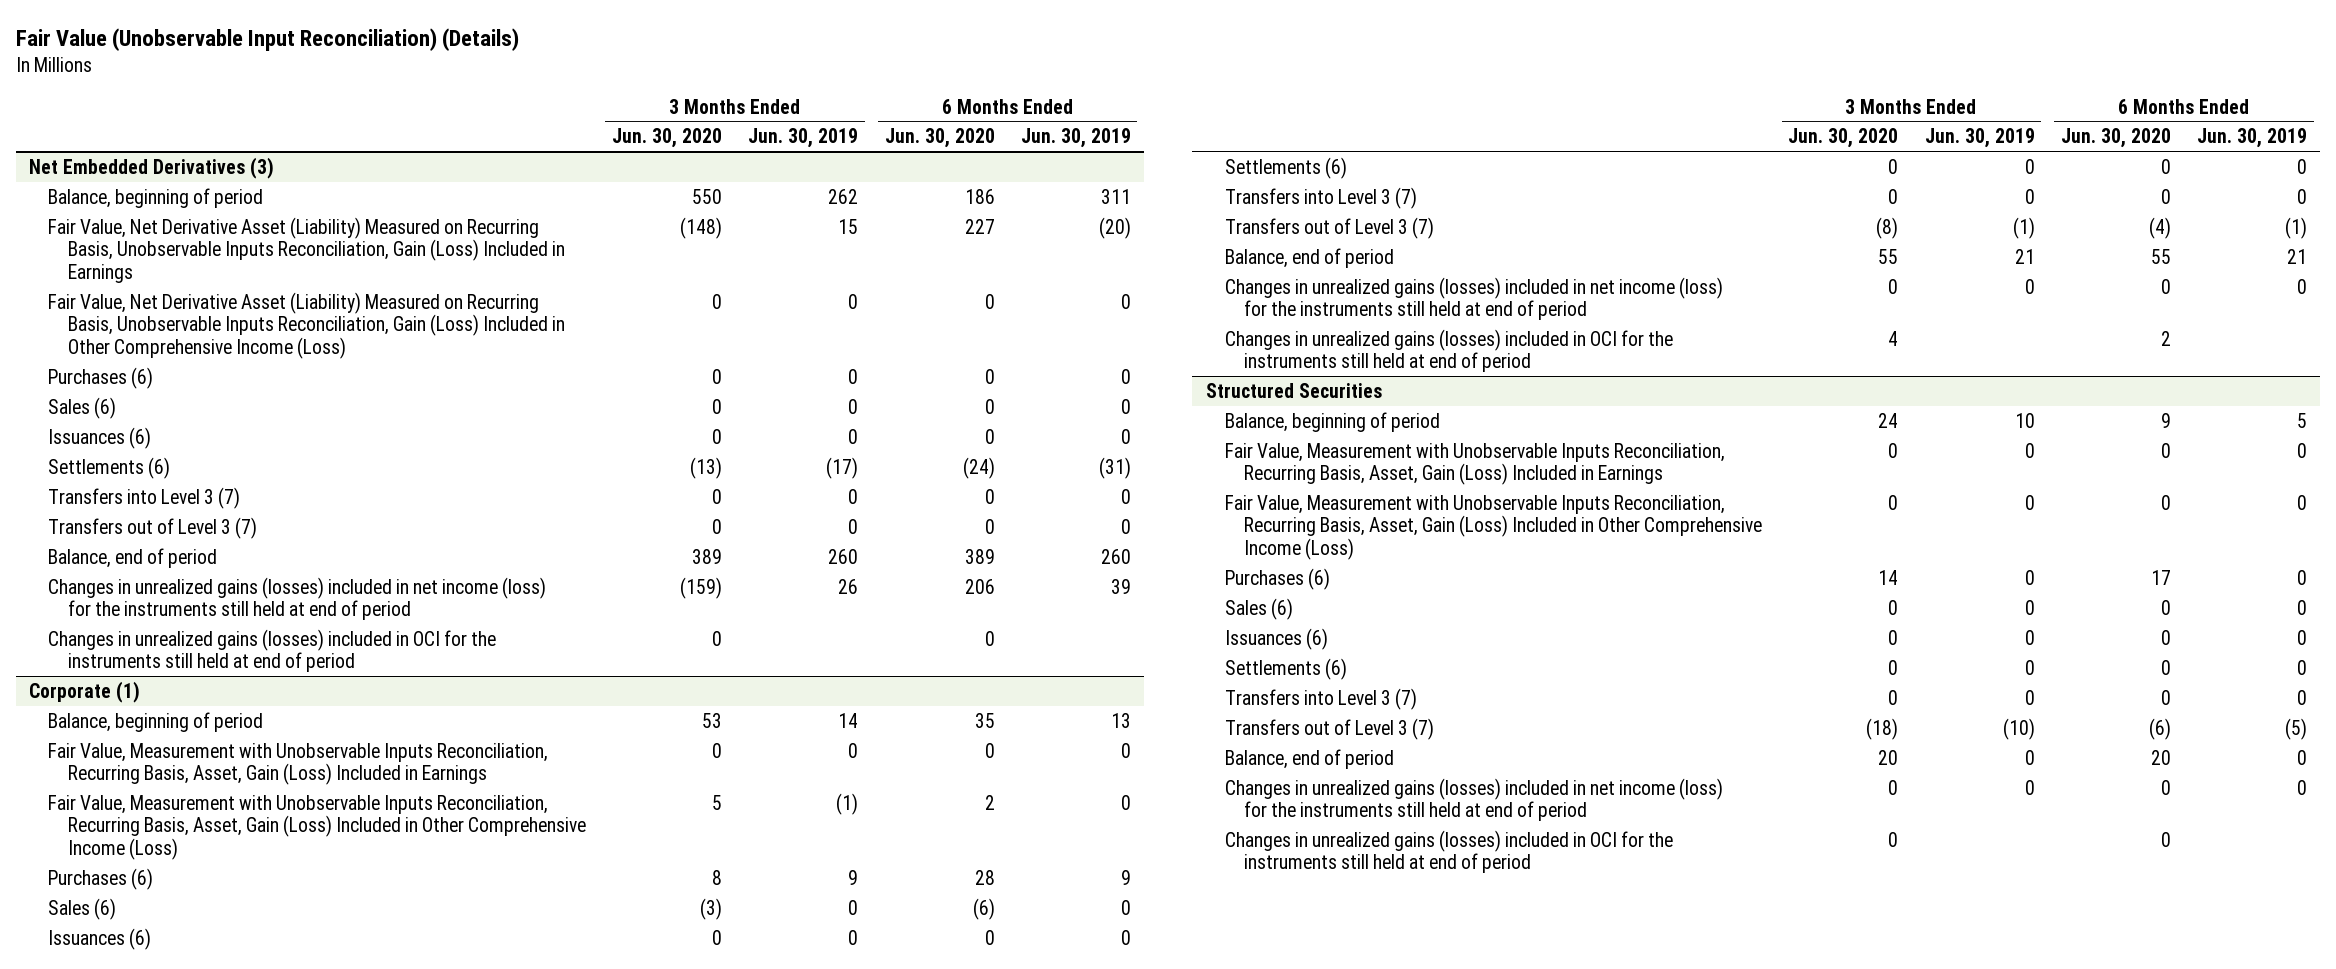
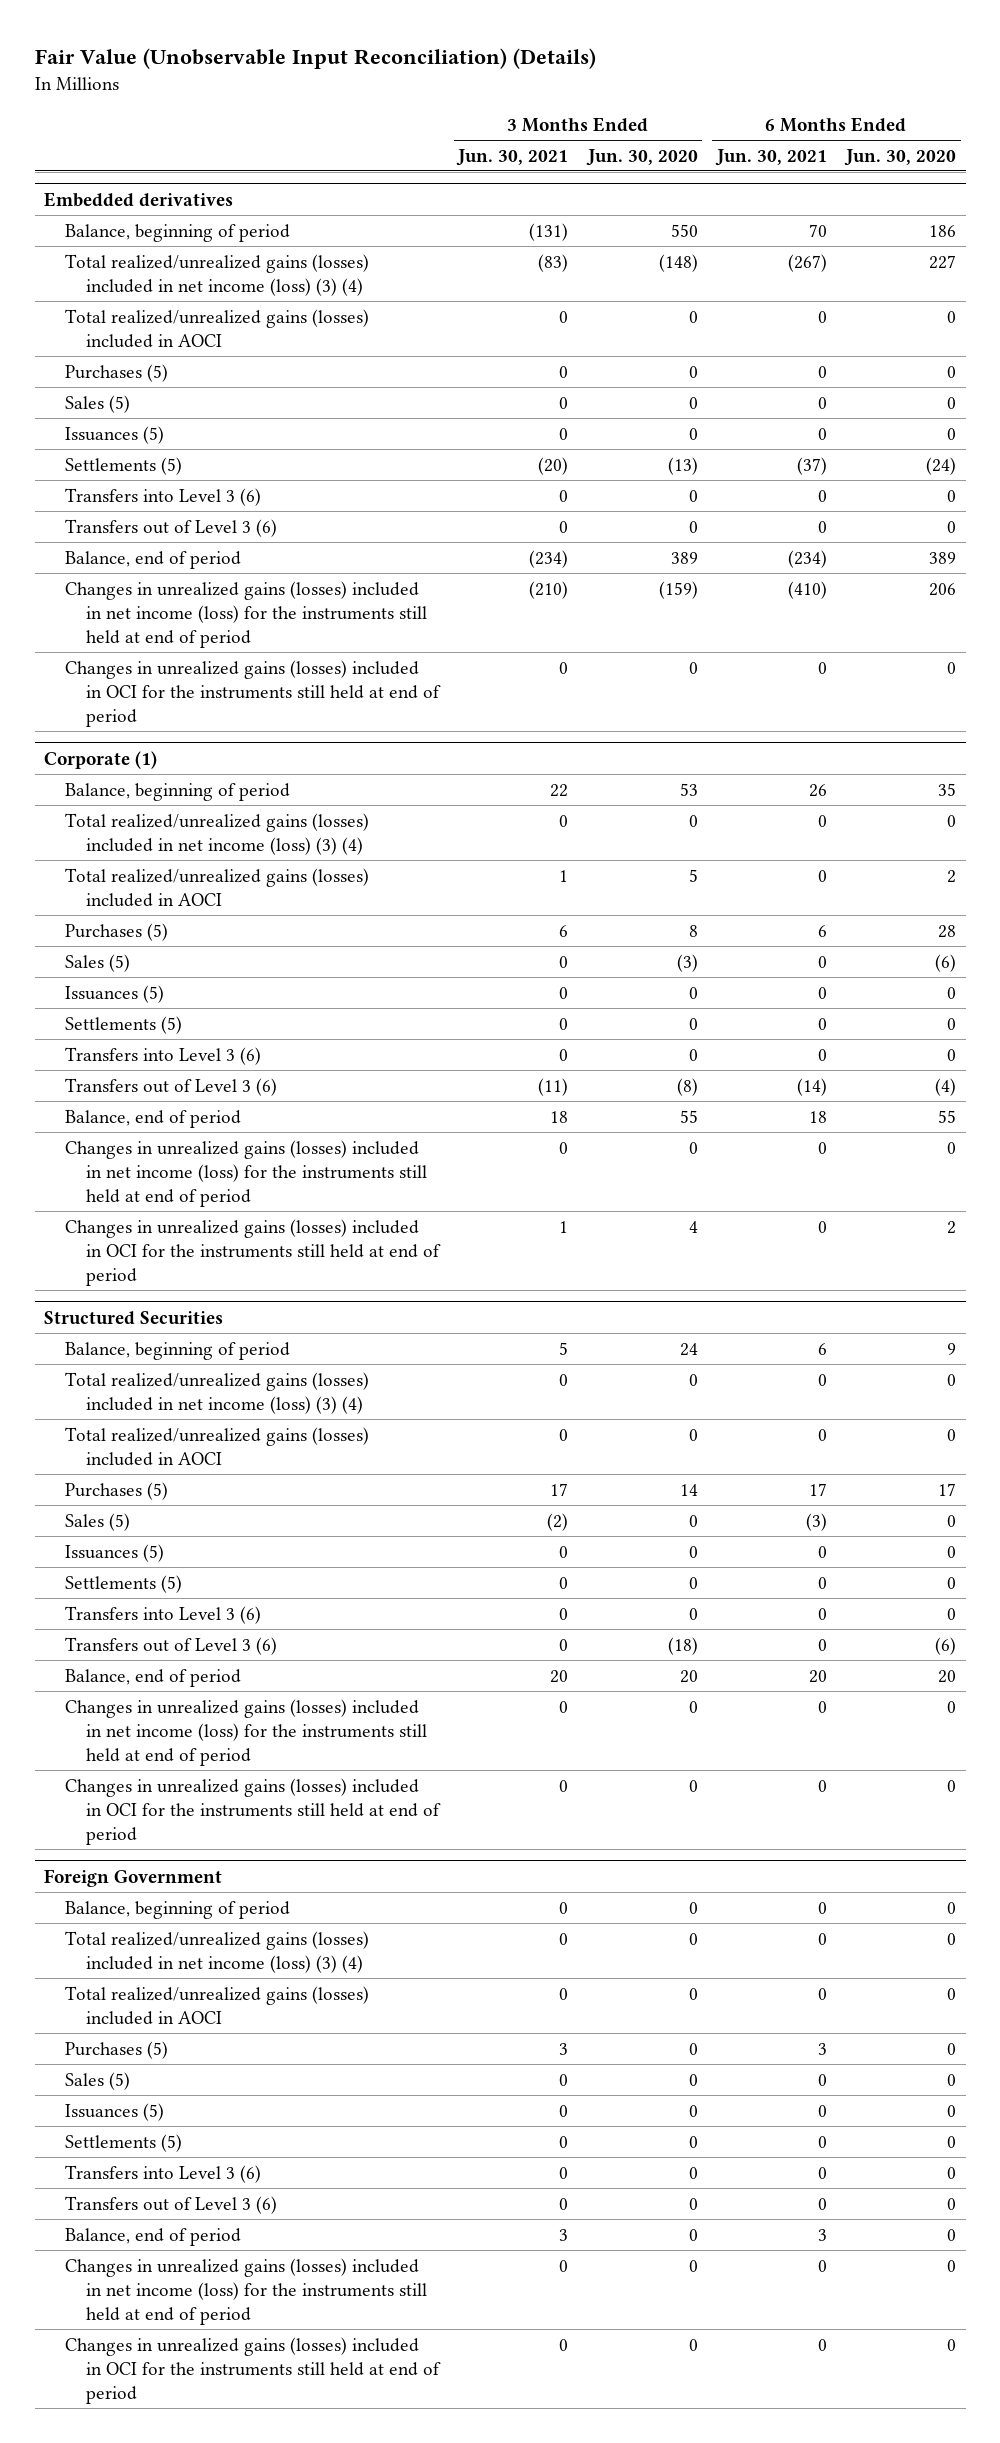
- | 3 Months Ended Jun. 30, 2020 | 3 Months Ended Jun. 30, 2019 | 6 Months Ended Jun. 30, 2020 | 6 Months Ended Jun. 30, 2019
+ | 3 Months Ended Jun. 30, 2021 | 3 Months Ended Jun. 30, 2020 | 6 Months Ended Jun. 30, 2021 | 6 Months Ended Jun. 30, 2020
- Net Embedded Derivatives (3)
+ Embedded derivatives
- Fair Value, Net Derivative Asset (Liability) Measured on Recurring Basis, Unobservable Inputs Reconciliation, Gain (Loss) Included in Earnings | (148) | 15 | 227 | (20)
- Fair Value, Net Derivative Asset (Liability) Measured on Recurring Basis, Unobservable Inputs Reconciliation, Gain (Loss) Included in Other Comprehensive Income (Loss) | 0 | 0 | 0 | 0
- Purchases (6) | 0 | 0 | 0 | 0
- Sales (6) | 0 | 0 | 0 | 0
- Issuances (6) | 0 | 0 | 0 | 0
- Settlements (6) | (13) | (17) | (24) | (31)
- Transfers into Level 3 (7) | 0 | 0 | 0 | 0
- Transfers out of Level 3 (7) | 0 | 0 | 0 | 0
+ Total realized/unrealized gains (losses) included in net income (loss) (3) (4) | (83) | (148) | (267) | 227
+ Total realized/unrealized gains (losses) included in AOCI | 0 | 0 | 0 | 0
+ Purchases (5) | 0 | 0 | 0 | 0
+ Sales (5) | 0 | 0 | 0 | 0
+ Issuances (5) | 0 | 0 | 0 | 0
+ Settlements (5) | (20) | (13) | (37) | (24)
+ Transfers into Level 3 (6) | 0 | 0 | 0 | 0
+ Transfers out of Level 3 (6) | 0 | 0 | 0 | 0
@ Corporate (1)
- Fair Value, Measurement with Unobservable Inputs Reconciliation, Recurring Basis, Asset, Gain (Loss) Included in Earnings | 0 | 0 | 0 | 0
- Fair Value, Measurement with Unobservable Inputs Reconciliation, Recurring Basis, Asset, Gain (Loss) Included in Other Comprehensive Income (Loss) | 5 | (1) | 2 | 0
- Purchases (6) | 8 | 9 | 28 | 9
- Sales (6) | (3) | 0 | (6) | 0
- Issuances (6) | 0 | 0 | 0 | 0
- Settlements (6) | 0 | 0 | 0 | 0
- Transfers into Level 3 (7) | 0 | 0 | 0 | 0
- Transfers out of Level 3 (7) | (8) | (1) | (4) | (1)
+ Total realized/unrealized gains (losses) included in net income (loss) (3) (4) | 0 | 0 | 0 | 0
+ Total realized/unrealized gains (losses) included in AOCI | 1 | 5 | 0 | 2
+ Purchases (5) | 6 | 8 | 6 | 28
+ Sales (5) | 0 | (3) | 0 | (6)
+ Issuances (5) | 0 | 0 | 0 | 0
+ Settlements (5) | 0 | 0 | 0 | 0
+ Transfers into Level 3 (6) | 0 | 0 | 0 | 0
+ Transfers out of Level 3 (6) | (11) | (8) | (14) | (4)
@ Structured Securities
- Fair Value, Measurement with Unobservable Inputs Reconciliation, Recurring Basis, Asset, Gain (Loss) Included in Earnings | 0 | 0 | 0 | 0
- Fair Value, Measurement with Unobservable Inputs Reconciliation, Recurring Basis, Asset, Gain (Loss) Included in Other Comprehensive Income (Loss) | 0 | 0 | 0 | 0
- Purchases (6) | 14 | 0 | 17 | 0
- Sales (6) | 0 | 0 | 0 | 0
- Issuances (6) | 0 | 0 | 0 | 0
- Settlements (6) | 0 | 0 | 0 | 0
- Transfers into Level 3 (7) | 0 | 0 | 0 | 0
- Transfers out of Level 3 (7) | (18) | (10) | (6) | (5)
+ Total realized/unrealized gains (losses) included in net income (loss) (3) (4) | 0 | 0 | 0 | 0
+ Total realized/unrealized gains (losses) included in AOCI | 0 | 0 | 0 | 0
+ Purchases (5) | 17 | 14 | 17 | 17
+ Sales (5) | (2) | 0 | (3) | 0
+ Issuances (5) | 0 | 0 | 0 | 0
+ Settlements (5) | 0 | 0 | 0 | 0
+ Transfers into Level 3 (6) | 0 | 0 | 0 | 0
+ Transfers out of Level 3 (6) | 0 | (18) | 0 | (6)
+ Foreign Government
+ Balance, beginning of period | 0 | 0 | 0 | 0
+ Total realized/unrealized gains (losses) included in net income (loss) (3) (4) | 0 | 0 | 0 | 0
+ Total realized/unrealized gains (losses) included in AOCI | 0 | 0 | 0 | 0
+ Purchases (5) | 3 | 0 | 3 | 0
+ Sales (5) | 0 | 0 | 0 | 0
+ Issuances (5) | 0 | 0 | 0 | 0
+ Settlements (5) | 0 | 0 | 0 | 0
+ Transfers into Level 3 (6) | 0 | 0 | 0 | 0
+ Transfers out of Level 3 (6) | 0 | 0 | 0 | 0
+ Balance, end of period | 3 | 0 | 3 | 0
+ Changes in unrealized gains (losses) included in net income (loss) for the instruments still held at end of period | 0 | 0 | 0 | 0
+ Changes in unrealized gains (losses) included in OCI for the instruments still held at end of period | 0 | 0 | 0 | 0

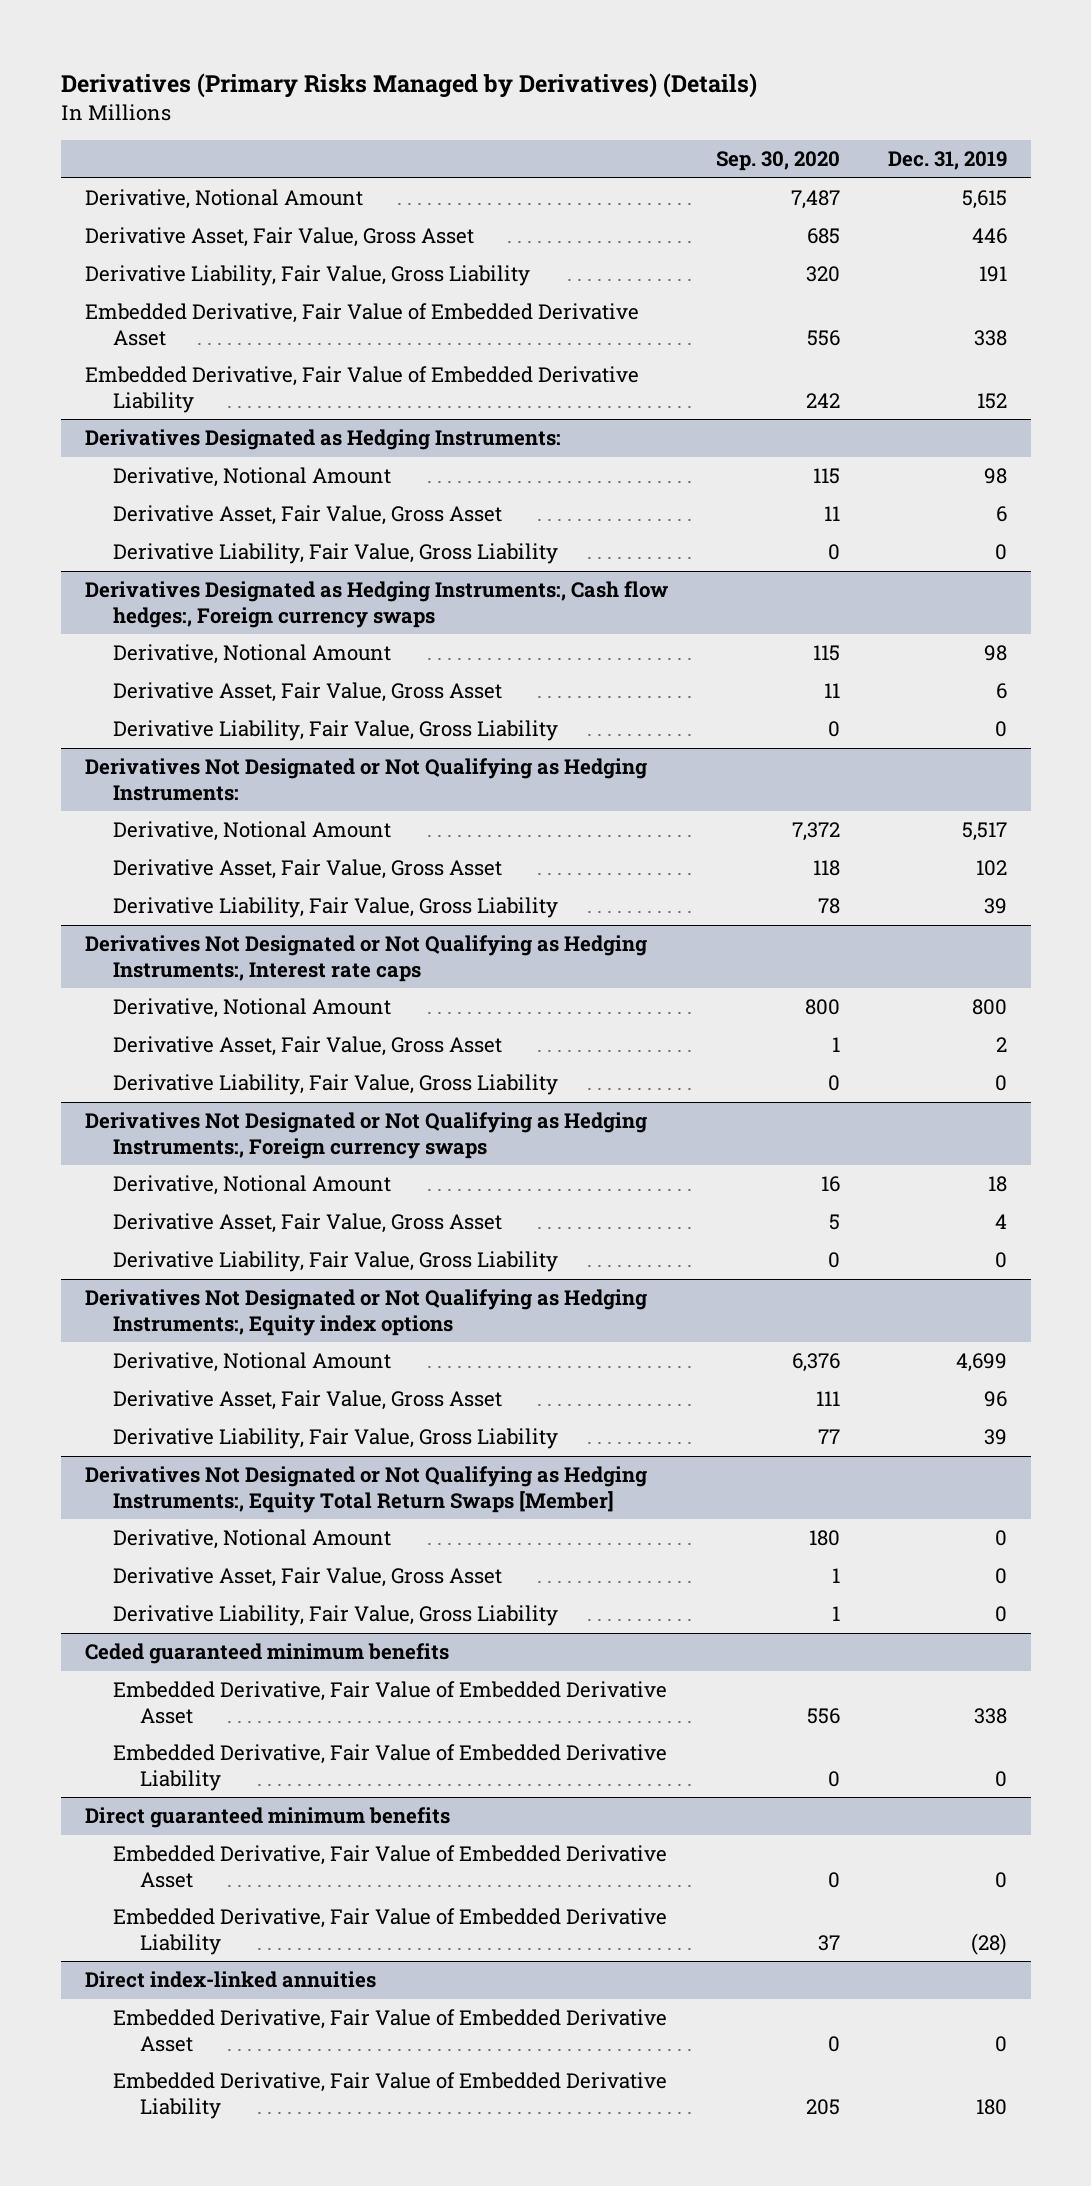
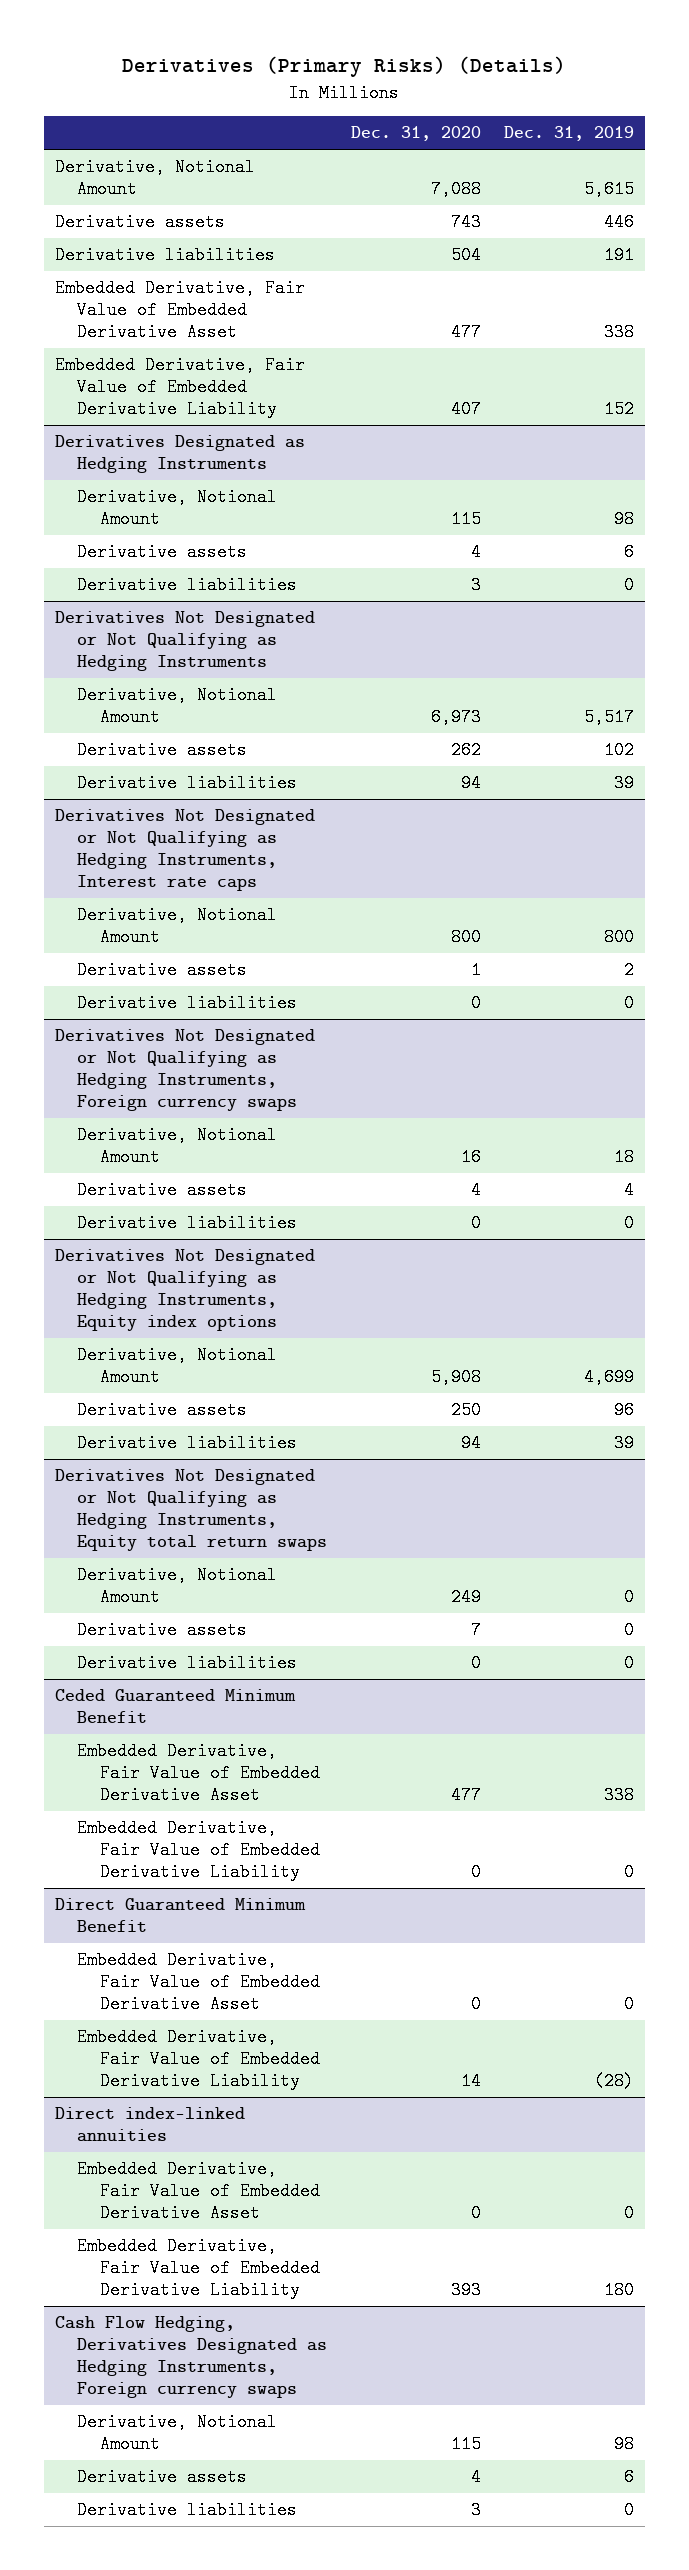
- Derivatives (Primary Risks Managed by Derivatives) (Details)
+ Derivatives (Primary Risks) (Details)
- | Sep. 30, 2020 | Dec. 31, 2019
+ | Dec. 31, 2020 | Dec. 31, 2019
- Derivative Asset, Fair Value, Gross Asset | 685 | 446
- Derivative Liability, Fair Value, Gross Liability | 320 | 191
+ Derivative assets | 743 | 446
+ Derivative liabilities | 504 | 191
- Derivatives Designated as Hedging Instruments:
- Derivative, Notional Amount | 115 | 98
- Derivative Asset, Fair Value, Gross Asset | 11 | 6
- Derivative Liability, Fair Value, Gross Liability | 0 | 0
- Derivatives Designated as Hedging Instruments:, Cash flow hedges:, Foreign currency swaps
+ Derivatives Designated as Hedging Instruments
- Derivative Asset, Fair Value, Gross Asset | 11 | 6
- Derivative Liability, Fair Value, Gross Liability | 0 | 0
- Derivatives Not Designated or Not Qualifying as Hedging Instruments:
+ Derivative assets | 4 | 6
+ Derivative liabilities | 3 | 0
+ Derivatives Not Designated or Not Qualifying as Hedging Instruments
- Derivative Asset, Fair Value, Gross Asset | 118 | 102
- Derivative Liability, Fair Value, Gross Liability | 78 | 39
- Derivatives Not Designated or Not Qualifying as Hedging Instruments:, Interest rate caps
+ Derivative assets | 262 | 102
+ Derivative liabilities | 94 | 39
+ Derivatives Not Designated or Not Qualifying as Hedging Instruments, Interest rate caps
- Derivative Asset, Fair Value, Gross Asset | 1 | 2
- Derivative Liability, Fair Value, Gross Liability | 0 | 0
- Derivatives Not Designated or Not Qualifying as Hedging Instruments:, Foreign currency swaps
+ Derivative assets | 1 | 2
+ Derivative liabilities | 0 | 0
+ Derivatives Not Designated or Not Qualifying as Hedging Instruments, Foreign currency swaps
- Derivative Asset, Fair Value, Gross Asset | 5 | 4
- Derivative Liability, Fair Value, Gross Liability | 0 | 0
- Derivatives Not Designated or Not Qualifying as Hedging Instruments:, Equity index options
+ Derivative assets | 4 | 4
+ Derivative liabilities | 0 | 0
+ Derivatives Not Designated or Not Qualifying as Hedging Instruments, Equity index options
- Derivative Asset, Fair Value, Gross Asset | 111 | 96
- Derivative Liability, Fair Value, Gross Liability | 77 | 39
- Derivatives Not Designated or Not Qualifying as Hedging Instruments:, Equity Total Return Swaps [Member]
+ Derivative assets | 250 | 96
+ Derivative liabilities | 94 | 39
+ Derivatives Not Designated or Not Qualifying as Hedging Instruments, Equity total return swaps
- Derivative Asset, Fair Value, Gross Asset | 1 | 0
- Derivative Liability, Fair Value, Gross Liability | 1 | 0
- Ceded guaranteed minimum benefits
+ Derivative assets | 7 | 0
+ Derivative liabilities | 0 | 0
+ Ceded Guaranteed Minimum Benefit
- Direct guaranteed minimum benefits
+ Direct Guaranteed Minimum Benefit
+ Cash Flow Hedging, Derivatives Designated as Hedging Instruments, Foreign currency swaps
+ Derivative, Notional Amount | 115 | 98
+ Derivative assets | 4 | 6
+ Derivative liabilities | 3 | 0

